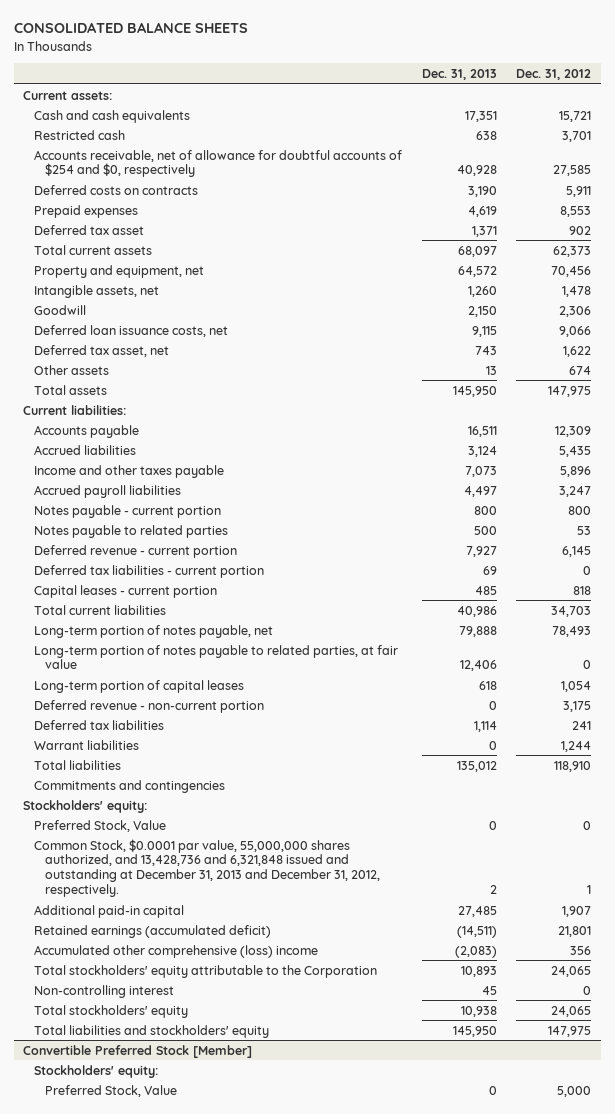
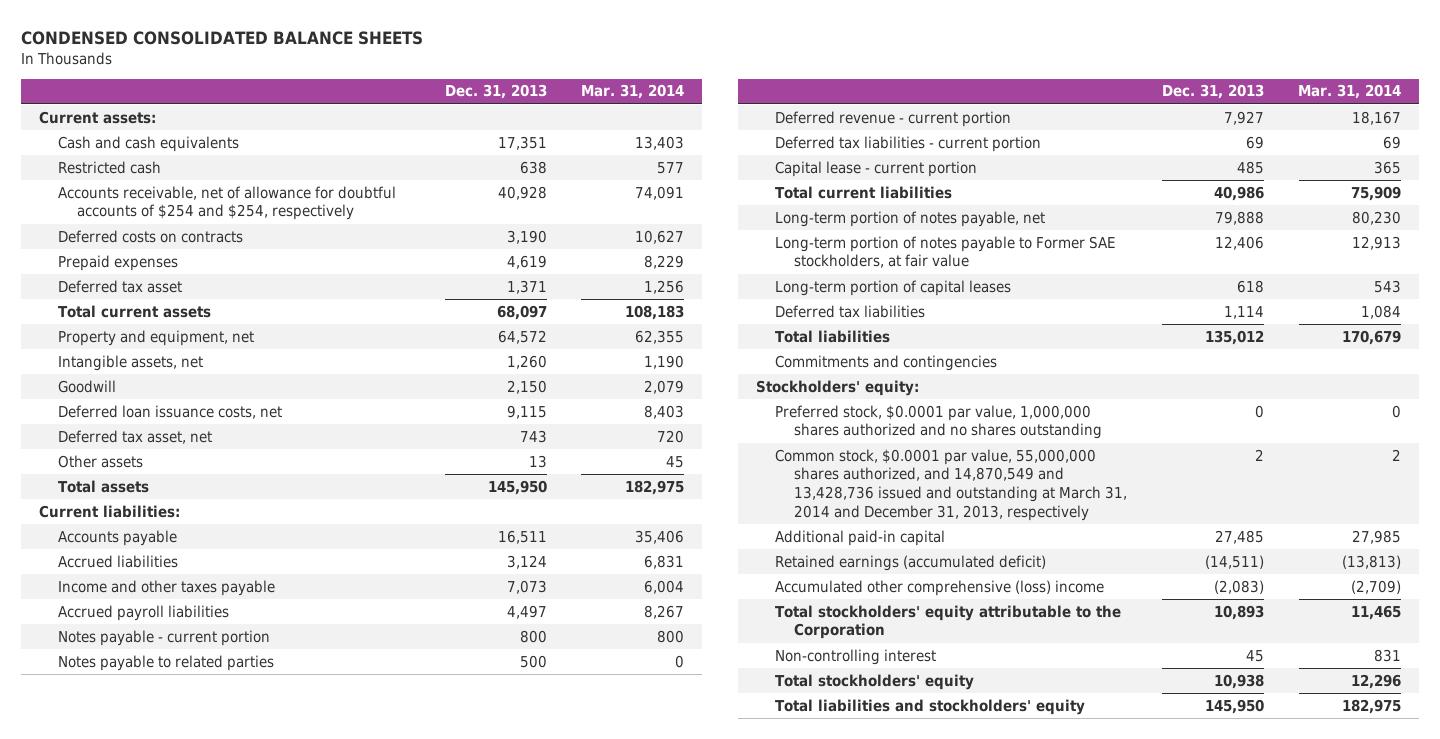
- CONSOLIDATED BALANCE SHEETS
+ CONDENSED CONSOLIDATED BALANCE SHEETS
- | Dec. 31, 2013 | Dec. 31, 2012
+ | Dec. 31, 2013 | Mar. 31, 2014
- Accounts receivable, net of allowance for doubtful accounts of $254 and $0, respectively | 40,928 | 27,585
+ Accounts receivable, net of allowance for doubtful accounts of $254 and $254, respectively | 40,928 | 74,091
- Capital leases - current portion | 485 | 818
+ Capital lease - current portion | 485 | 365
- Long-term portion of notes payable to related parties, at fair value | 12,406 | 0
+ Long-term portion of notes payable to Former SAE stockholders, at fair value | 12,406 | 12,913
- Deferred revenue - non-current portion | 0 | 3,175
- Warrant liabilities | 0 | 1,244
- Preferred Stock, Value | 0 | 0
- Common Stock, $0.0001 par value, 55,000,000 shares authorized, and 13,428,736 and 6,321,848 issued and outstanding at December 31, 2013 and December 31, 2012, respectively. | 2 | 1
+ Preferred stock, $0.0001 par value, 1,000,000 shares authorized and no shares outstanding | 0 | 0
+ Common stock, $0.0001 par value, 55,000,000 shares authorized, and 14,870,549 and 13,428,736 issued and outstanding at March 31, 2014 and December 31, 2013, respectively | 2 | 2
- Convertible Preferred Stock [Member]
- Stockholders' equity:
- Preferred Stock, Value | 0 | 5,000

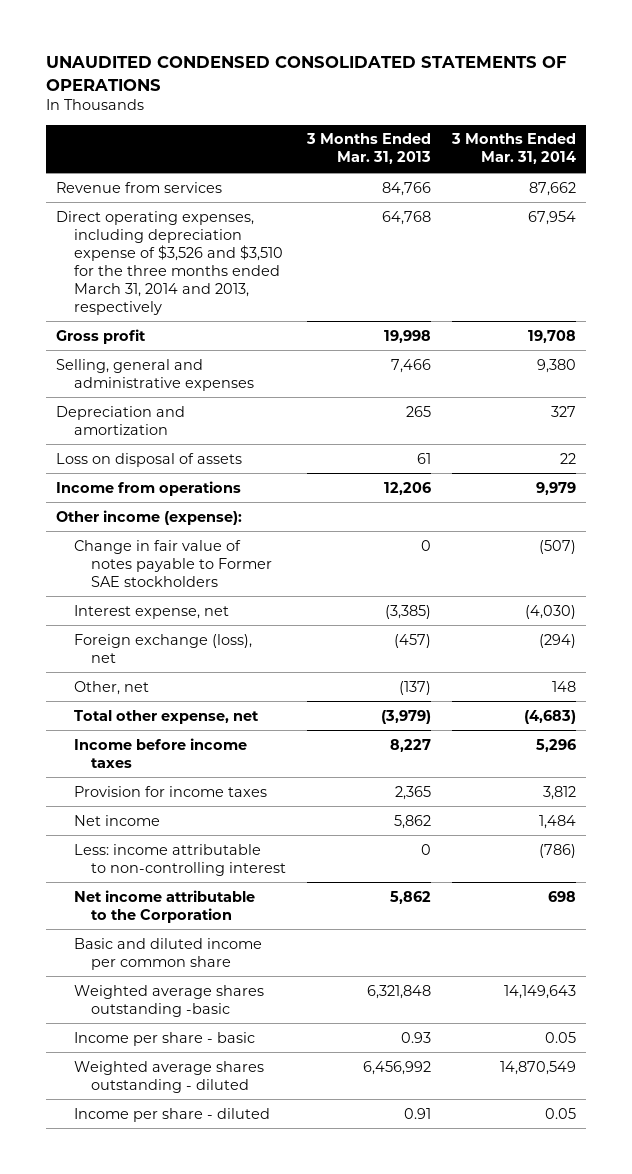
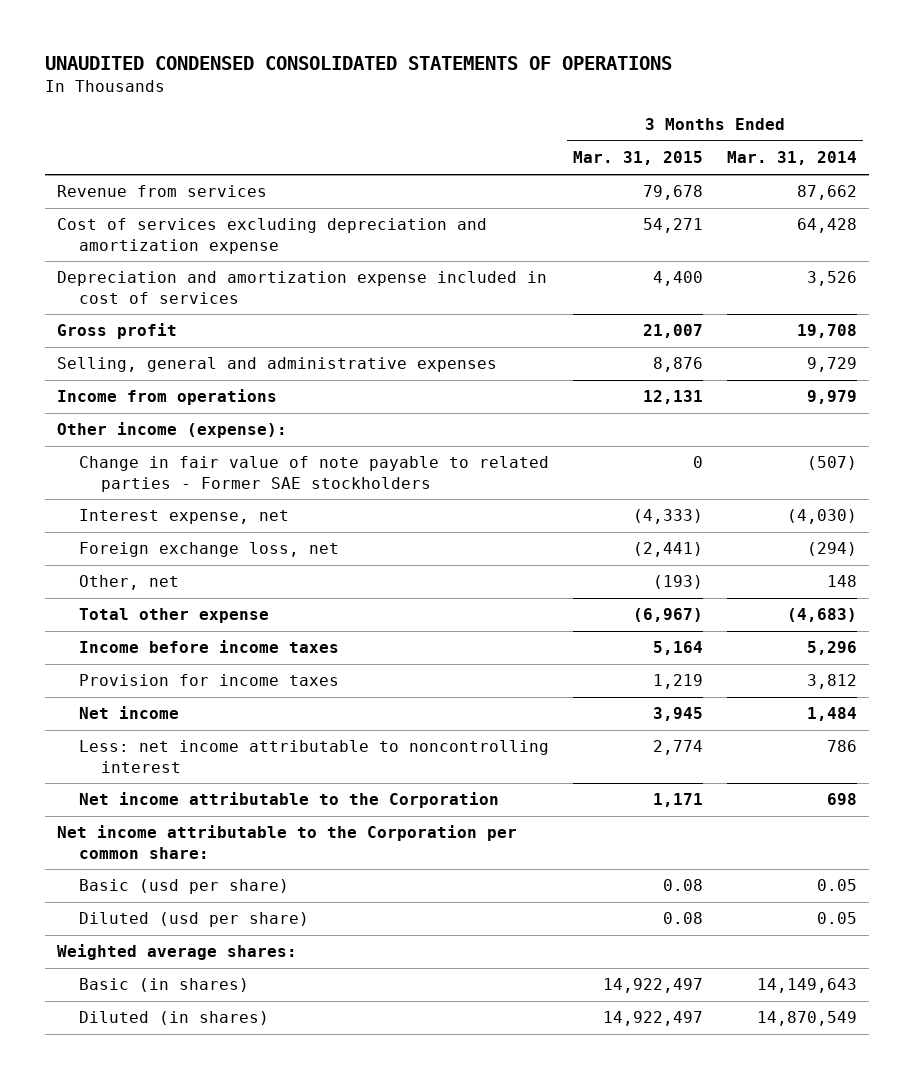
- | 3 Months Ended Mar. 31, 2013 | 3 Months Ended Mar. 31, 2014
+ | 3 Months Ended Mar. 31, 2015 | 3 Months Ended Mar. 31, 2014
- Direct operating expenses, including depreciation expense of $3,526 and $3,510 for the three months ended March 31, 2014 and 2013, respectively | 64,768 | 67,954
+ Cost of services excluding depreciation and amortization expense | 54,271 | 64,428
+ Depreciation and amortization expense included in cost of services | 4,400 | 3,526
- Selling, general and administrative expenses | 7,466 | 9,380
- Depreciation and amortization | 265 | 327
- Loss on disposal of assets | 61 | 22
+ Selling, general and administrative expenses | 8,876 | 9,729
- Change in fair value of notes payable to Former SAE stockholders | 0 | (507)
+ Change in fair value of note payable to related parties - Former SAE stockholders | 0 | (507)
- Foreign exchange (loss), net | (457) | (294)
+ Foreign exchange loss, net | (2,441) | (294)
- Total other expense, net | (3,979) | (4,683)
+ Total other expense | (6,967) | (4,683)
- Less: income attributable to non-controlling interest | 0 | (786)
+ Less: net income attributable to noncontrolling interest | 2,774 | 786
- Basic and diluted income per common share
- Weighted average shares outstanding -basic | 6,321,848 | 14,149,643
- Income per share - basic | 0.93 | 0.05
- Weighted average shares outstanding - diluted | 6,456,992 | 14,870,549
- Income per share - diluted | 0.91 | 0.05
+ Net income attributable to the Corporation per common share:
+ Basic (usd per share) | 0.08 | 0.05
+ Diluted (usd per share) | 0.08 | 0.05
+ Weighted average shares:
+ Basic (in shares) | 14,922,497 | 14,149,643
+ Diluted (in shares) | 14,922,497 | 14,870,549

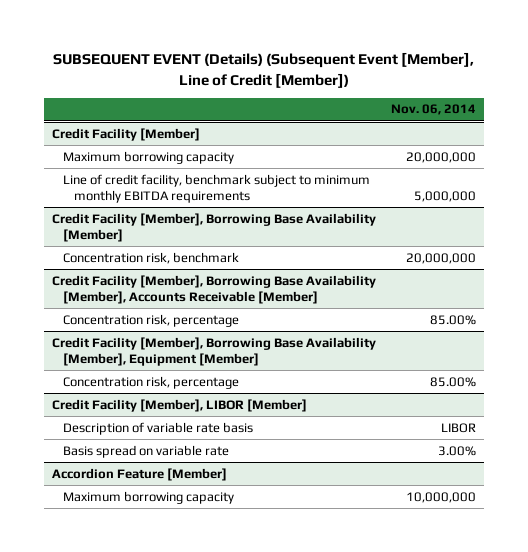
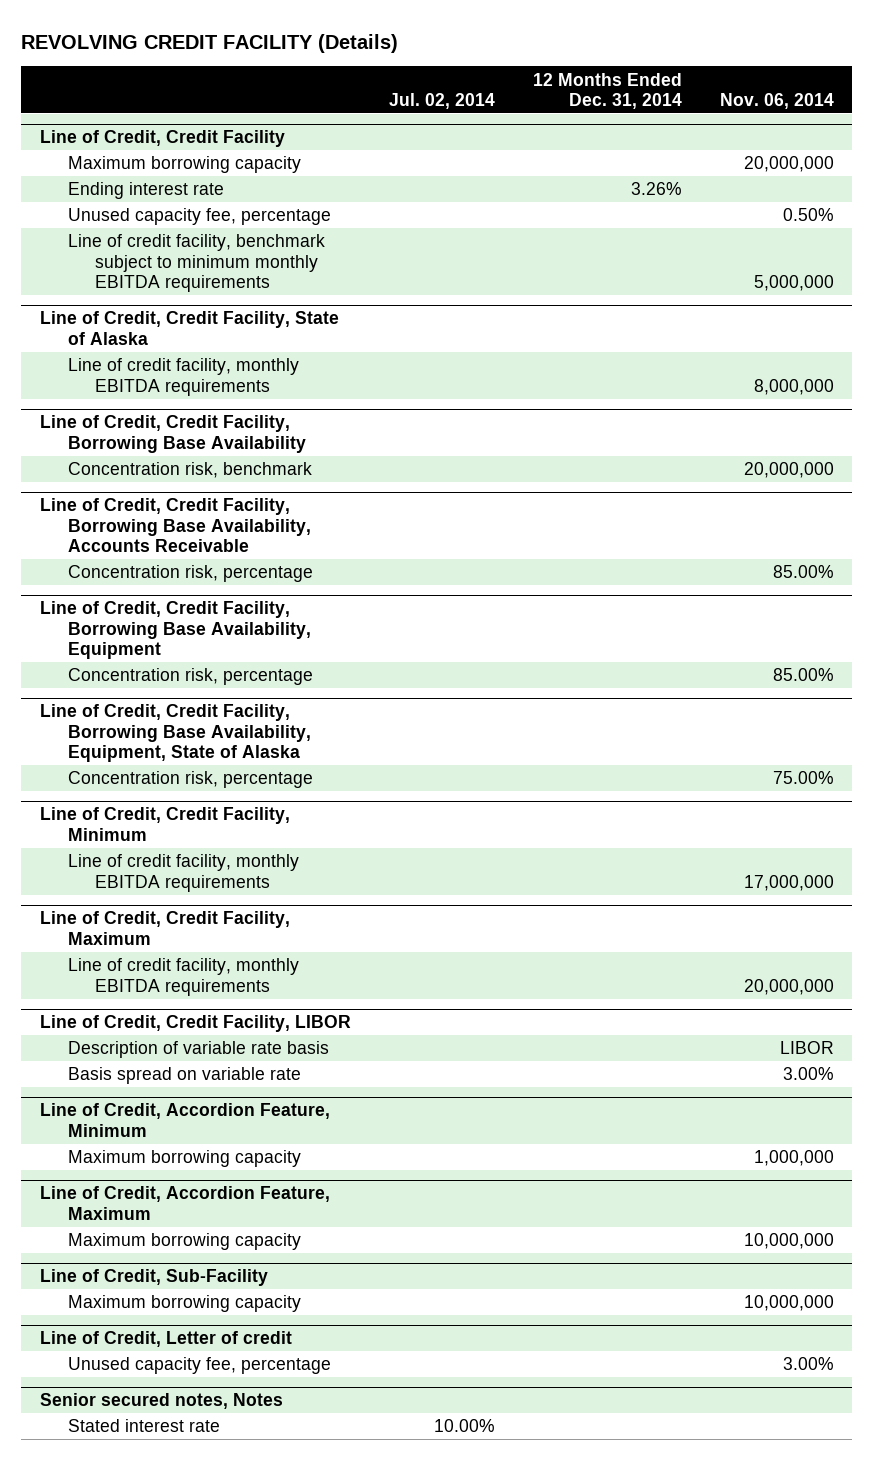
- SUBSEQUENT EVENT (Details) (Subsequent Event [Member], Line of Credit [Member])
+ REVOLVING CREDIT FACILITY (Details)
- | Nov. 06, 2014
+ | Jul. 02, 2014 | 12 Months Ended Dec. 31, 2014 | Nov. 06, 2014
- Credit Facility [Member]
+ Line of Credit, Credit Facility
+ Ending interest rate | | 3.26% |
+ Unused capacity fee, percentage | | | 0.50%
- Credit Facility [Member], Borrowing Base Availability [Member]
+ Line of Credit, Credit Facility, State of Alaska
+ Line of credit facility, monthly EBITDA requirements | | | 8,000,000
+ Line of Credit, Credit Facility, Borrowing Base Availability
- Credit Facility [Member], Borrowing Base Availability [Member], Accounts Receivable [Member]
+ Line of Credit, Credit Facility, Borrowing Base Availability, Accounts Receivable
- Credit Facility [Member], Borrowing Base Availability [Member], Equipment [Member]
+ Line of Credit, Credit Facility, Borrowing Base Availability, Equipment
- Credit Facility [Member], LIBOR [Member]
+ Line of Credit, Credit Facility, Borrowing Base Availability, Equipment, State of Alaska
+ Concentration risk, percentage | | | 75.00%
+ Line of Credit, Credit Facility, Minimum
+ Line of credit facility, monthly EBITDA requirements | | | 17,000,000
+ Line of Credit, Credit Facility, Maximum
+ Line of credit facility, monthly EBITDA requirements | | | 20,000,000
+ Line of Credit, Credit Facility, LIBOR
- Accordion Feature [Member]
+ Line of Credit, Accordion Feature, Minimum
+ Maximum borrowing capacity | | | 1,000,000
+ Line of Credit, Accordion Feature, Maximum
+ Line of Credit, Sub-Facility
+ Maximum borrowing capacity | | | 10,000,000
+ Line of Credit, Letter of credit
+ Unused capacity fee, percentage | | | 3.00%
+ Senior secured notes, Notes
+ Stated interest rate | 10.00% | |

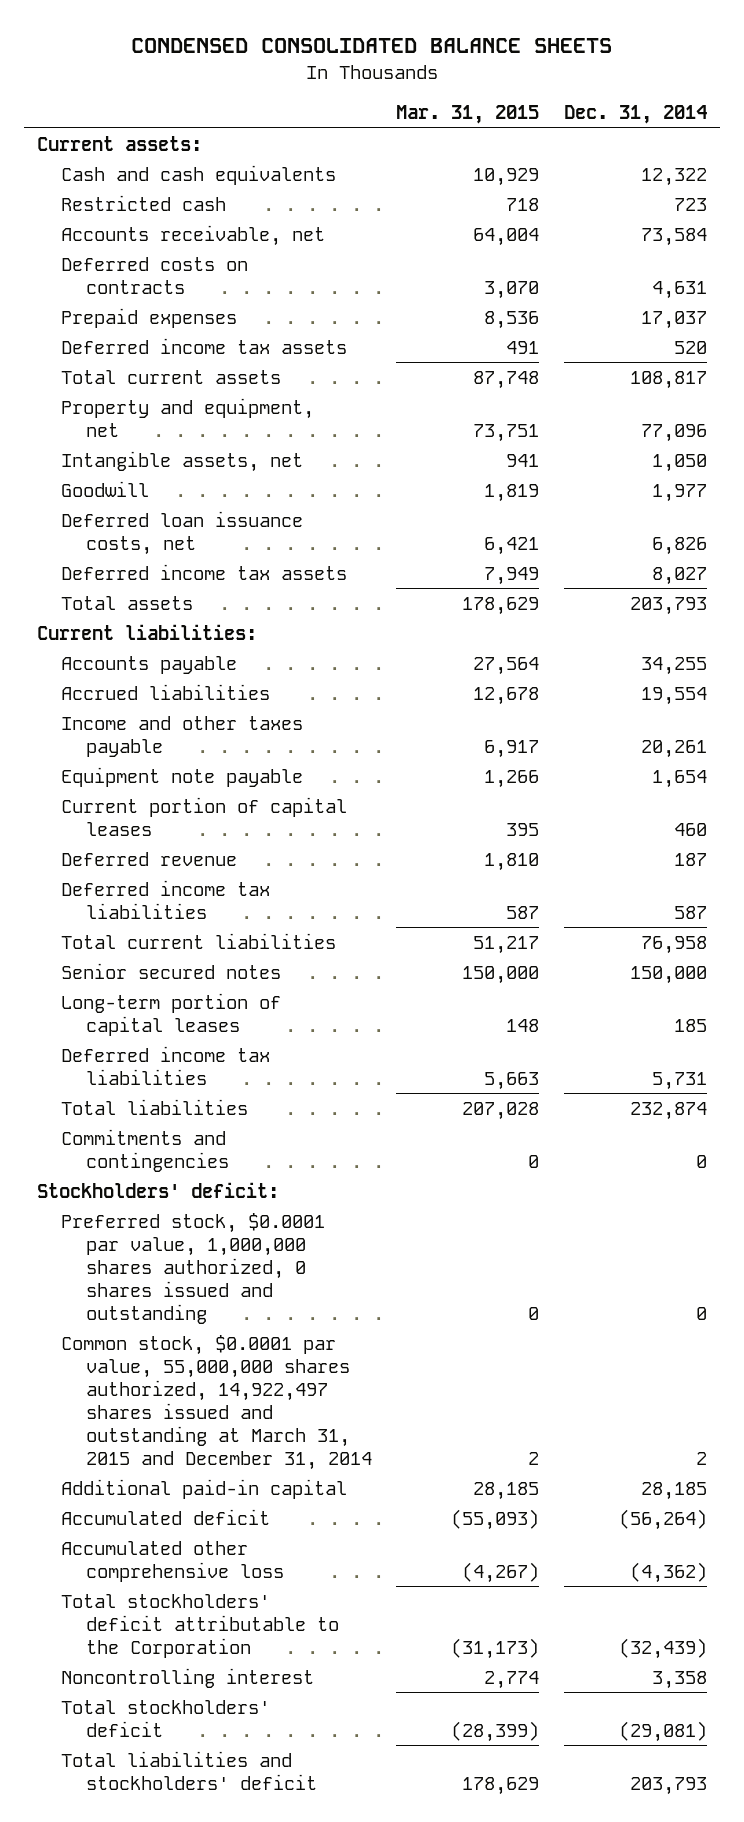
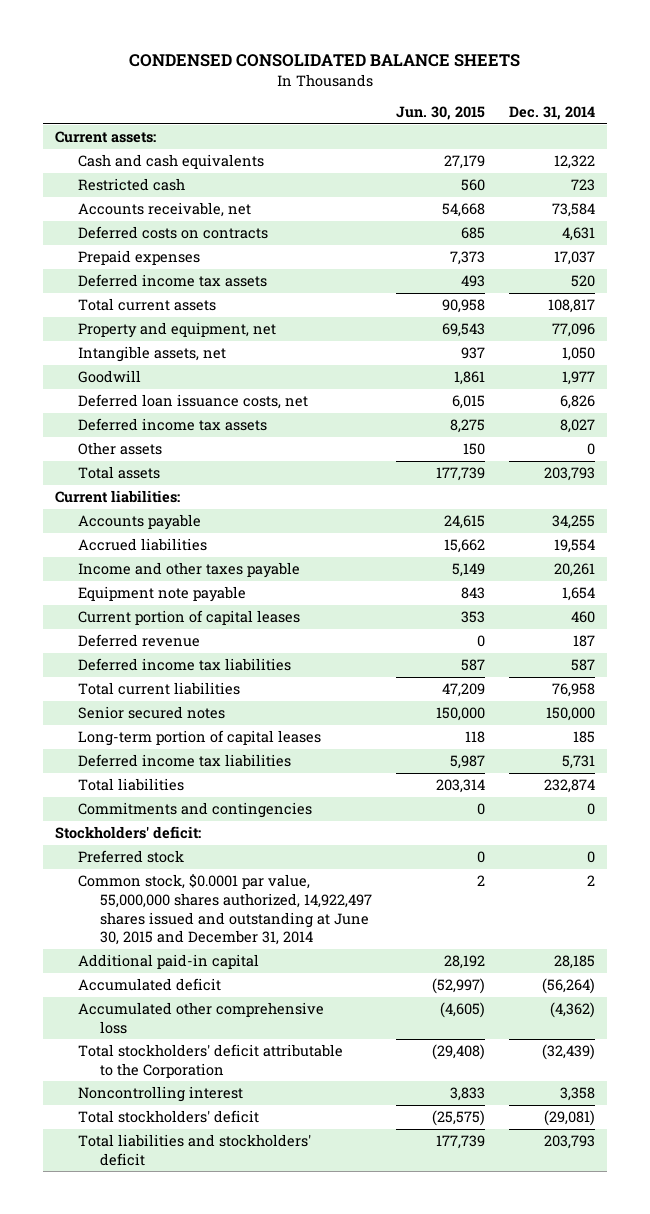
- | Mar. 31, 2015 | Dec. 31, 2014
+ | Jun. 30, 2015 | Dec. 31, 2014
+ Other assets | 150 | 0
- Preferred stock, $0.0001 par value, 1,000,000 shares authorized, 0 shares issued and outstanding | 0 | 0
- Common stock, $0.0001 par value, 55,000,000 shares authorized, 14,922,497 shares issued and outstanding at March 31, 2015 and December 31, 2014 | 2 | 2
+ Preferred stock | 0 | 0
+ Common stock, $0.0001 par value, 55,000,000 shares authorized, 14,922,497 shares issued and outstanding at June 30, 2015 and December 31, 2014 | 2 | 2

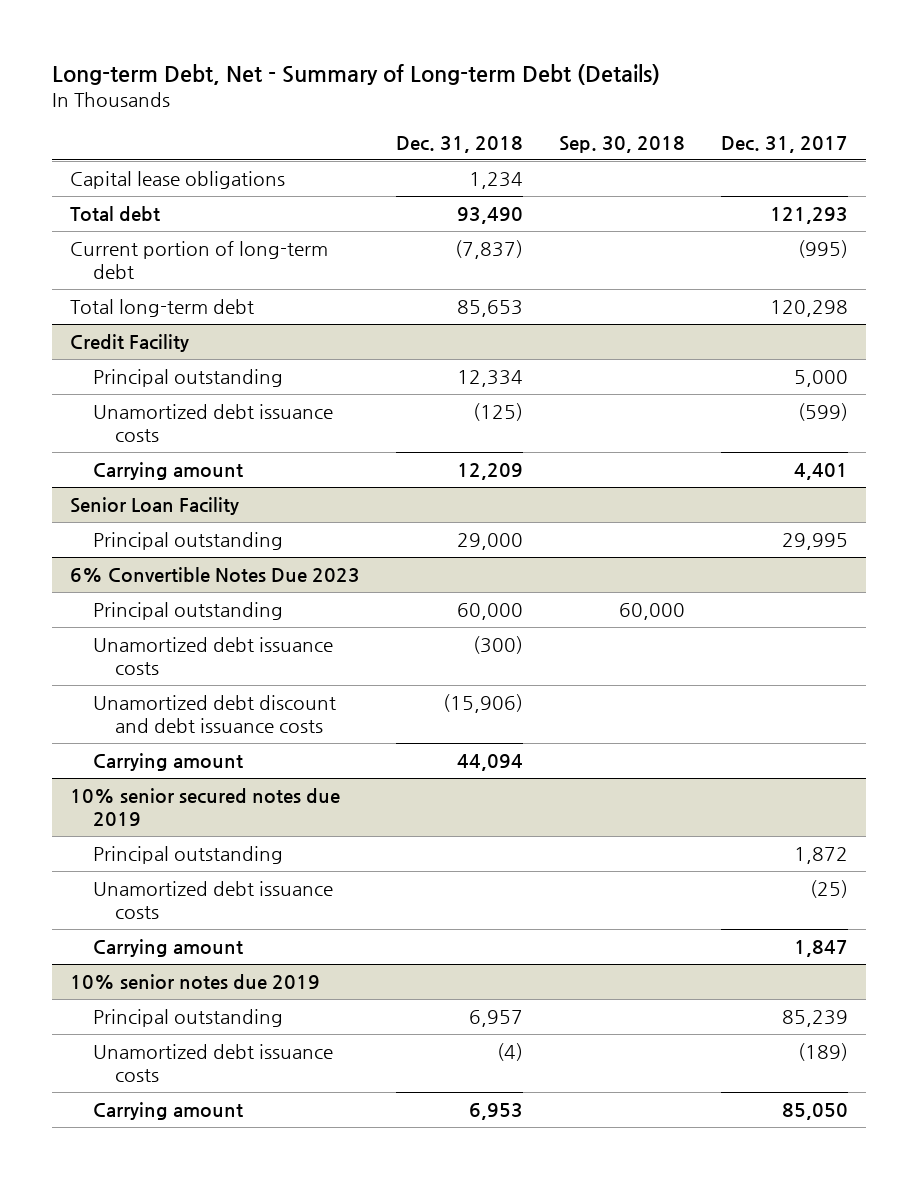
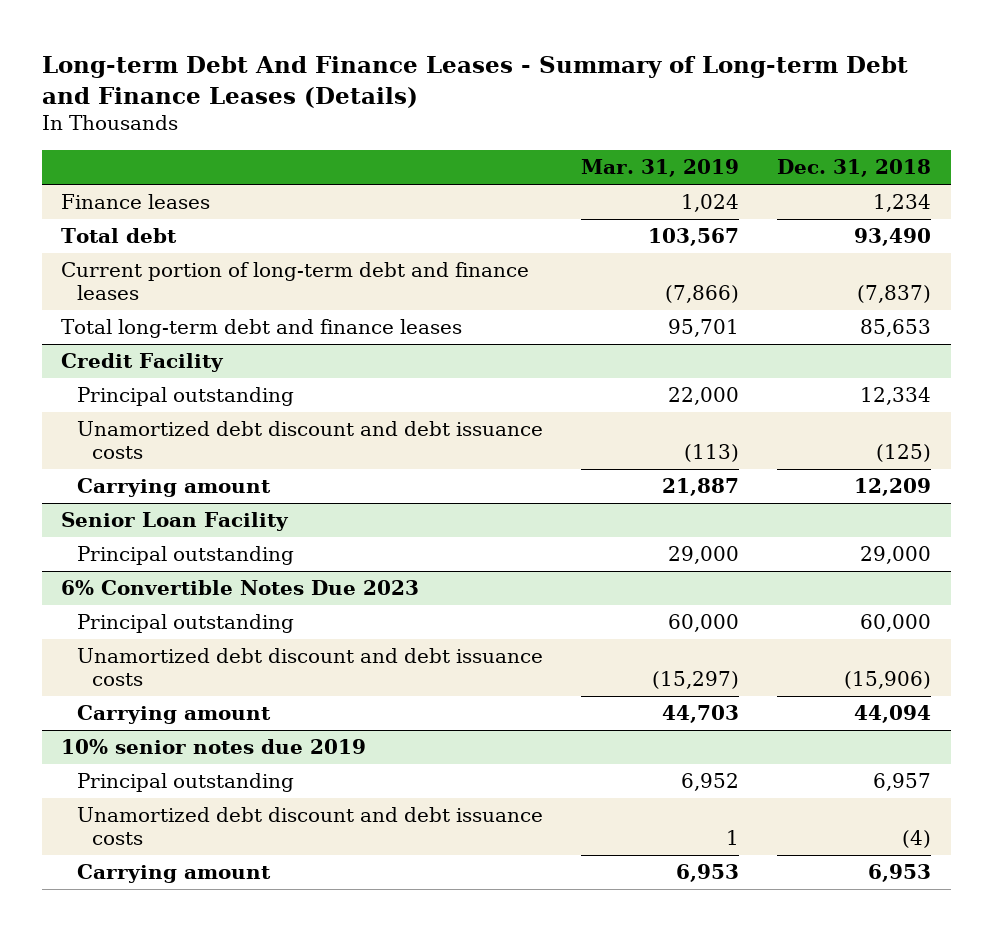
- Long-term Debt, Net - Summary of Long-term Debt (Details)
+ Long-term Debt And Finance Leases - Summary of Long-term Debt and Finance Leases (Details)
- | Dec. 31, 2018 | Sep. 30, 2018 | Dec. 31, 2017
+ | Mar. 31, 2019 | Dec. 31, 2018
- Capital lease obligations | 1,234 | |
+ Finance leases | 1,024 | 1,234
- Current portion of long-term debt | (7,837) | | (995)
- Total long-term debt | 85,653 | | 120,298
+ Current portion of long-term debt and finance leases | (7,866) | (7,837)
+ Total long-term debt and finance leases | 95,701 | 85,653
@ Credit Facility
- Unamortized debt issuance costs | (125) | | (599)
+ Unamortized debt discount and debt issuance costs | (113) | (125)
@ 6% Convertible Notes Due 2023
- Unamortized debt issuance costs | (300) | |
- 10% senior secured notes due 2019
- Principal outstanding | | | 1,872
- Unamortized debt issuance costs | | | (25)
- Carrying amount | | | 1,847
@ 10% senior notes due 2019
- Unamortized debt issuance costs | (4) | | (189)
+ Unamortized debt discount and debt issuance costs | 1 | (4)

